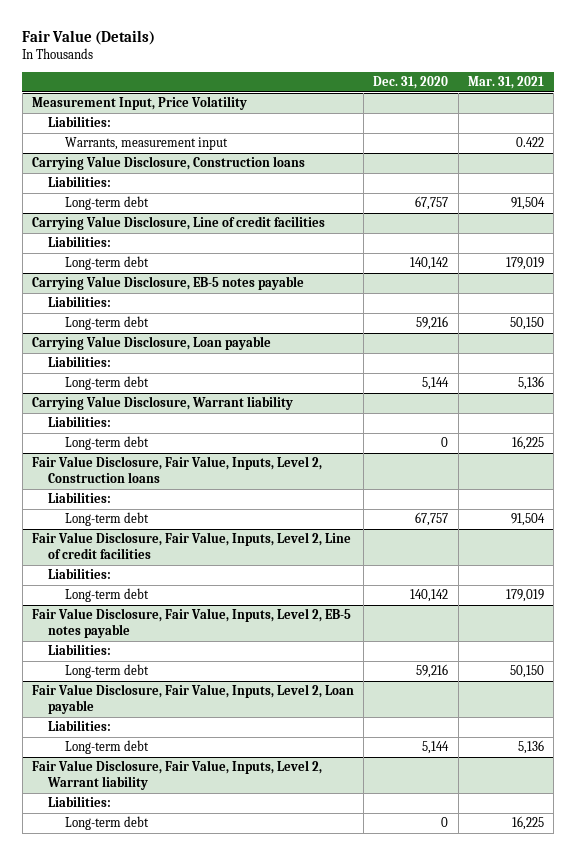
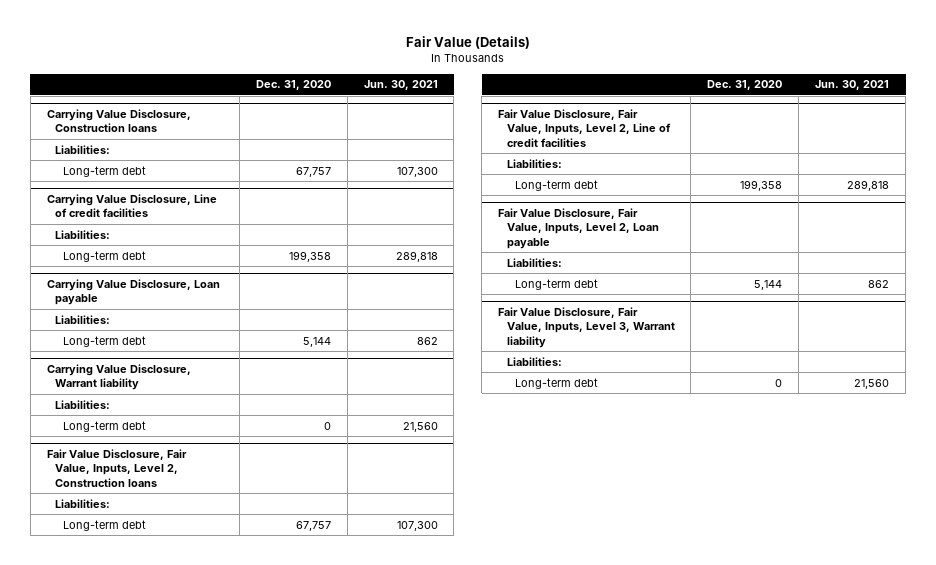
- | Dec. 31, 2020 | Mar. 31, 2021
+ | Dec. 31, 2020 | Jun. 30, 2021
- Measurement Input, Price Volatility
- Liabilities:
- Warrants, measurement input | | 0.422
@ Carrying Value Disclosure, Line of credit facilities
- Long-term debt | 140,142 | 179,019
- Carrying Value Disclosure, EB-5 notes payable
- Liabilities:
- Long-term debt | 59,216 | 50,150
@ Carrying Value Disclosure, Line of credit facilities
+ Long-term debt | 199,358 | 289,818
@ Fair Value Disclosure, Fair Value, Inputs, Level 2, Line of credit facilities
- Long-term debt | 140,142 | 179,019
- Fair Value Disclosure, Fair Value, Inputs, Level 2, EB-5 notes payable
- Liabilities:
- Long-term debt | 59,216 | 50,150
@ Fair Value Disclosure, Fair Value, Inputs, Level 2, Line of credit facilities
+ Long-term debt | 199,358 | 289,818
- Fair Value Disclosure, Fair Value, Inputs, Level 2, Warrant liability
+ Fair Value Disclosure, Fair Value, Inputs, Level 3, Warrant liability

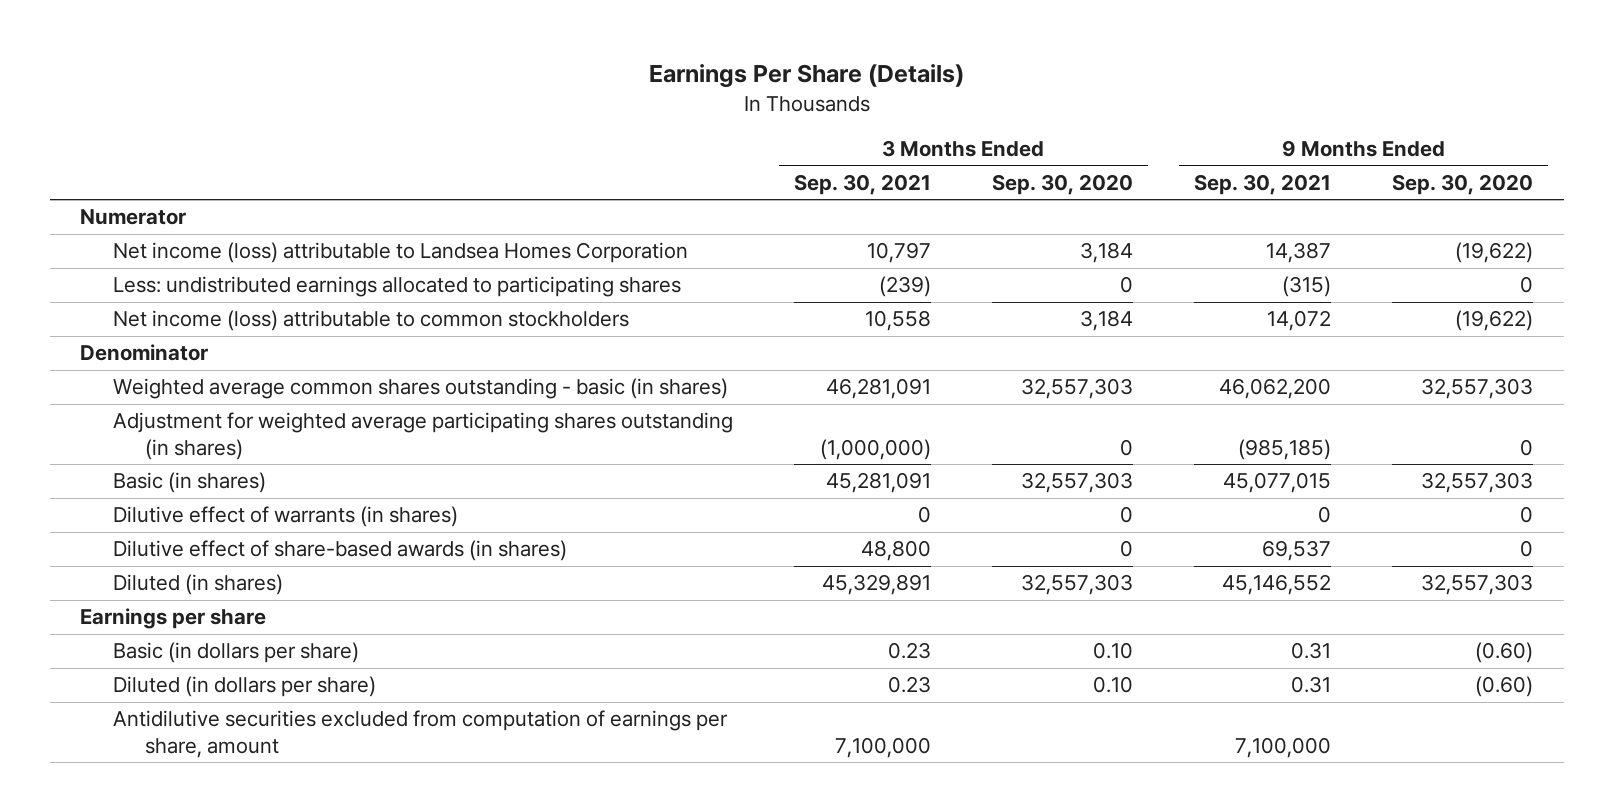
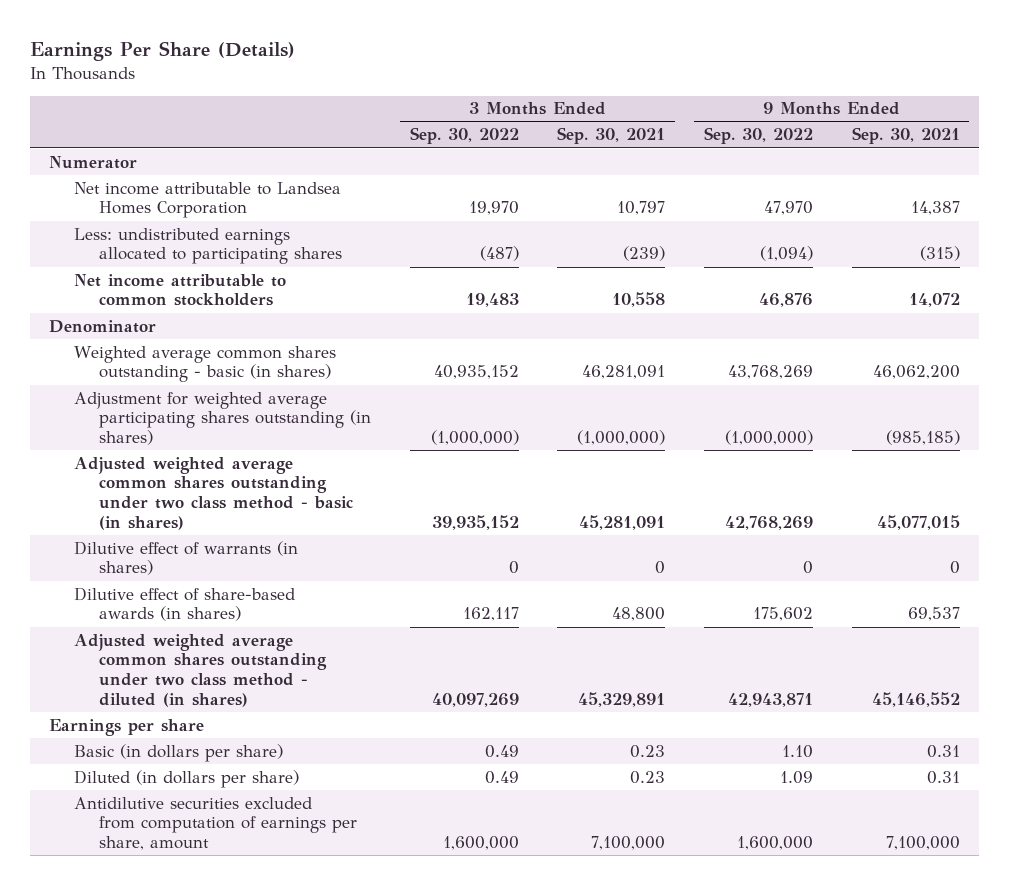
- | 3 Months Ended Sep. 30, 2021 | 3 Months Ended Sep. 30, 2020 | 9 Months Ended Sep. 30, 2021 | 9 Months Ended Sep. 30, 2020
+ | 3 Months Ended Sep. 30, 2022 | 3 Months Ended Sep. 30, 2021 | 9 Months Ended Sep. 30, 2022 | 9 Months Ended Sep. 30, 2021
- Net income (loss) attributable to Landsea Homes Corporation | 10,797 | 3,184 | 14,387 | (19,622)
+ Net income attributable to Landsea Homes Corporation | 19,970 | 10,797 | 47,970 | 14,387
- Net income (loss) attributable to common stockholders | 10,558 | 3,184 | 14,072 | (19,622)
+ Net income attributable to common stockholders | 19,483 | 10,558 | 46,876 | 14,072
- Basic (in shares) | 45,281,091 | 32,557,303 | 45,077,015 | 32,557,303
+ Adjusted weighted average common shares outstanding under two class method - basic (in shares) | 39,935,152 | 45,281,091 | 42,768,269 | 45,077,015
- Diluted (in shares) | 45,329,891 | 32,557,303 | 45,146,552 | 32,557,303
+ Adjusted weighted average common shares outstanding under two class method - diluted (in shares) | 40,097,269 | 45,329,891 | 42,943,871 | 45,146,552

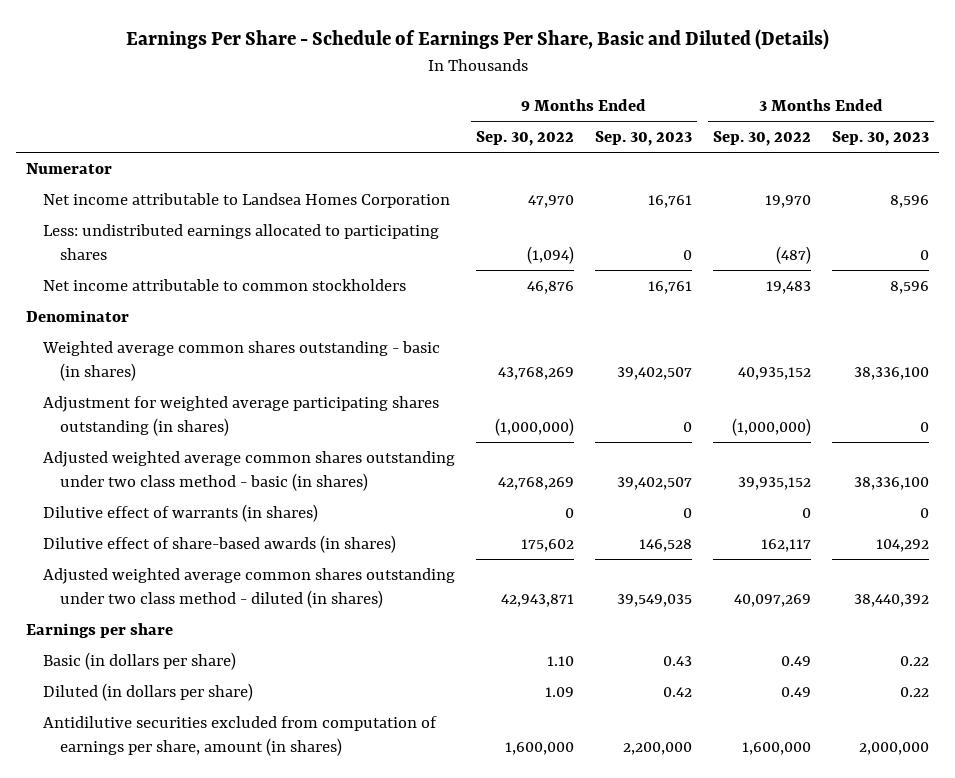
- Earnings Per Share (Details)
+ Earnings Per Share - Schedule of Earnings Per Share, Basic and Diluted (Details)
- | 3 Months Ended Sep. 30, 2022 | 3 Months Ended Sep. 30, 2021 | 9 Months Ended Sep. 30, 2022 | 9 Months Ended Sep. 30, 2021
+ | 9 Months Ended Sep. 30, 2022 | 9 Months Ended Sep. 30, 2023 | 3 Months Ended Sep. 30, 2022 | 3 Months Ended Sep. 30, 2023
- Antidilutive securities excluded from computation of earnings per share, amount | 1,600,000 | 7,100,000 | 1,600,000 | 7,100,000
+ Antidilutive securities excluded from computation of earnings per share, amount (in shares) | 1,600,000 | 2,200,000 | 1,600,000 | 2,000,000

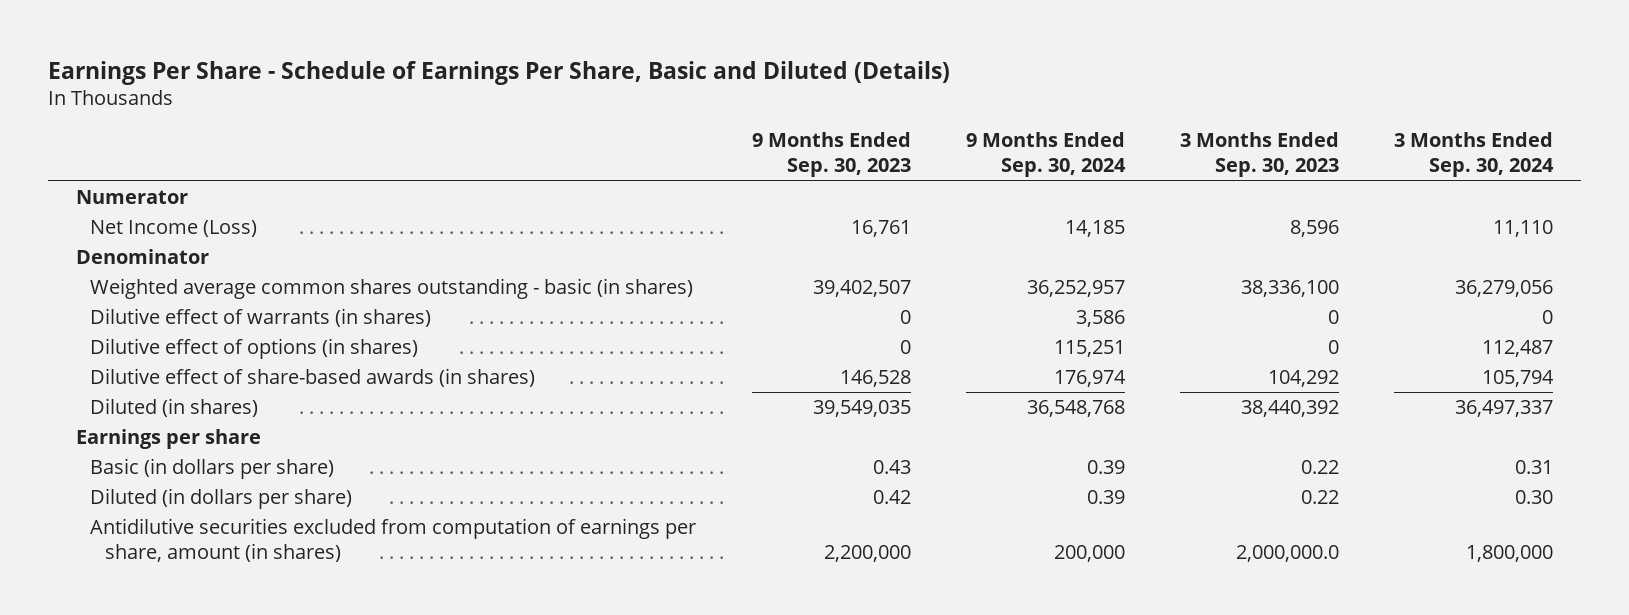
- | 9 Months Ended Sep. 30, 2022 | 9 Months Ended Sep. 30, 2023 | 3 Months Ended Sep. 30, 2022 | 3 Months Ended Sep. 30, 2023
+ | 9 Months Ended Sep. 30, 2023 | 9 Months Ended Sep. 30, 2024 | 3 Months Ended Sep. 30, 2023 | 3 Months Ended Sep. 30, 2024
- Net income attributable to Landsea Homes Corporation | 47,970 | 16,761 | 19,970 | 8,596
- Less: undistributed earnings allocated to participating shares | (1,094) | 0 | (487) | 0
- Net income attributable to common stockholders | 46,876 | 16,761 | 19,483 | 8,596
+ Net Income (Loss) | 16,761 | 14,185 | 8,596 | 11,110
- Adjustment for weighted average participating shares outstanding (in shares) | (1,000,000) | 0 | (1,000,000) | 0
- Adjusted weighted average common shares outstanding under two class method - basic (in shares) | 42,768,269 | 39,402,507 | 39,935,152 | 38,336,100
+ Dilutive effect of options (in shares) | 0 | 115,251 | 0 | 112,487
- Adjusted weighted average common shares outstanding under two class method - diluted (in shares) | 42,943,871 | 39,549,035 | 40,097,269 | 38,440,392
+ Diluted (in shares) | 39,549,035 | 36,548,768 | 38,440,392 | 36,497,337
- Antidilutive securities excluded from computation of earnings per share, amount (in shares) | 1,600,000 | 2,200,000 | 1,600,000 | 2,000,000
+ Antidilutive securities excluded from computation of earnings per share, amount (in shares) | 2,200,000 | 200,000 | 2,000,000.0 | 1,800,000

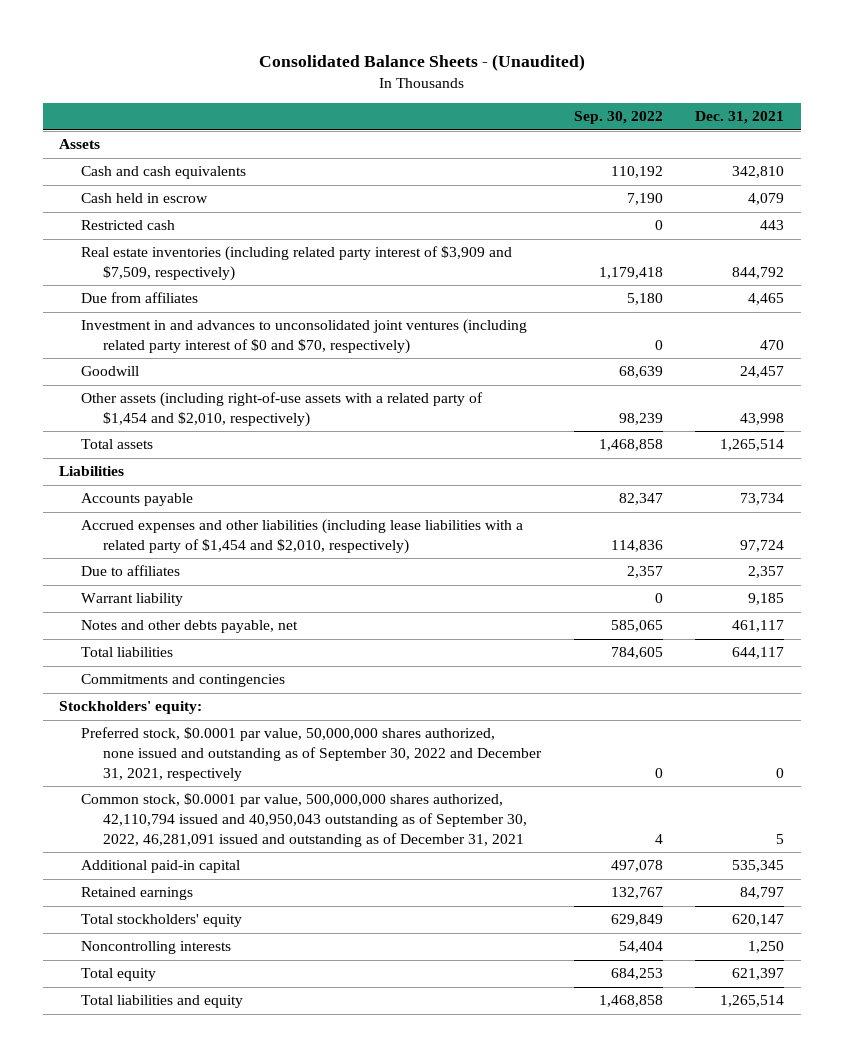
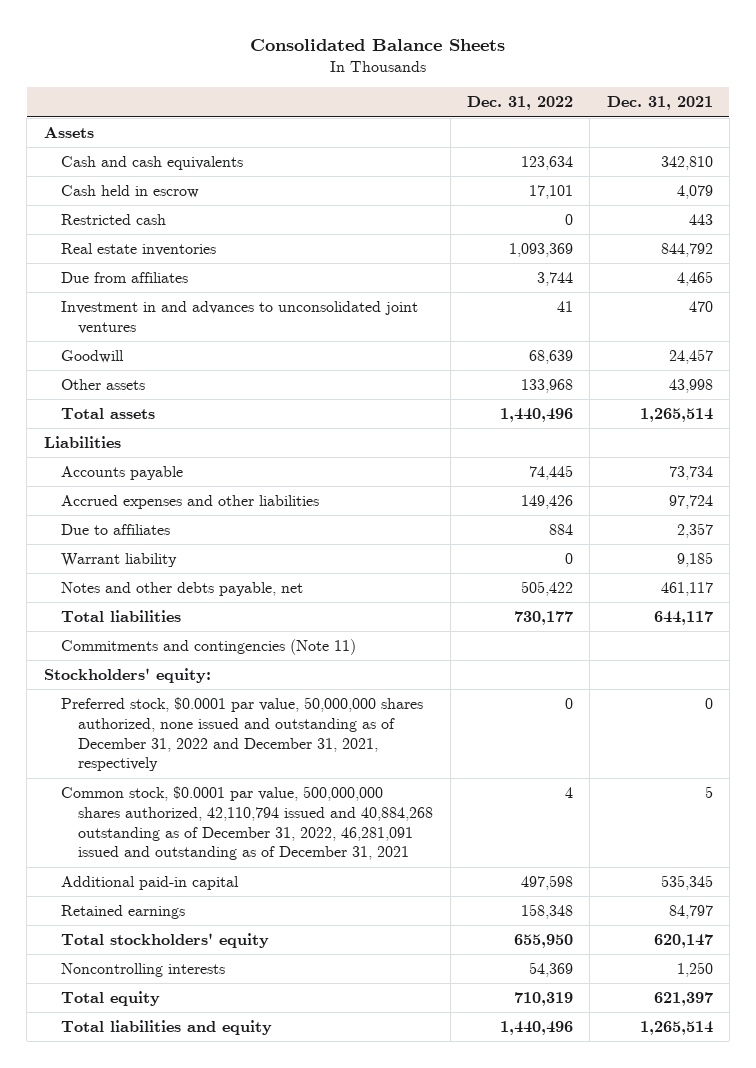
- Consolidated Balance Sheets - (Unaudited)
+ Consolidated Balance Sheets
- | Sep. 30, 2022 | Dec. 31, 2021
+ | Dec. 31, 2022 | Dec. 31, 2021
- Real estate inventories (including related party interest of $3,909 and $7,509, respectively) | 1,179,418 | 844,792
+ Real estate inventories | 1,093,369 | 844,792
- Investment in and advances to unconsolidated joint ventures (including related party interest of $0 and $70, respectively) | 0 | 470
+ Investment in and advances to unconsolidated joint ventures | 41 | 470
- Other assets (including right-of-use assets with a related party of $1,454 and $2,010, respectively) | 98,239 | 43,998
+ Other assets | 133,968 | 43,998
- Accrued expenses and other liabilities (including lease liabilities with a related party of $1,454 and $2,010, respectively) | 114,836 | 97,724
+ Accrued expenses and other liabilities | 149,426 | 97,724
- Commitments and contingencies
+ Commitments and contingencies (Note 11)
- Preferred stock, $0.0001 par value, 50,000,000 shares authorized, none issued and outstanding as of September 30, 2022 and December 31, 2021, respectively | 0 | 0
- Common stock, $0.0001 par value, 500,000,000 shares authorized, 42,110,794 issued and 40,950,043 outstanding as of September 30, 2022, 46,281,091 issued and outstanding as of December 31, 2021 | 4 | 5
+ Preferred stock, $0.0001 par value, 50,000,000 shares authorized, none issued and outstanding as of December 31, 2022 and December 31, 2021, respectively | 0 | 0
+ Common stock, $0.0001 par value, 500,000,000 shares authorized, 42,110,794 issued and 40,884,268 outstanding as of December 31, 2022, 46,281,091 issued and outstanding as of December 31, 2021 | 4 | 5

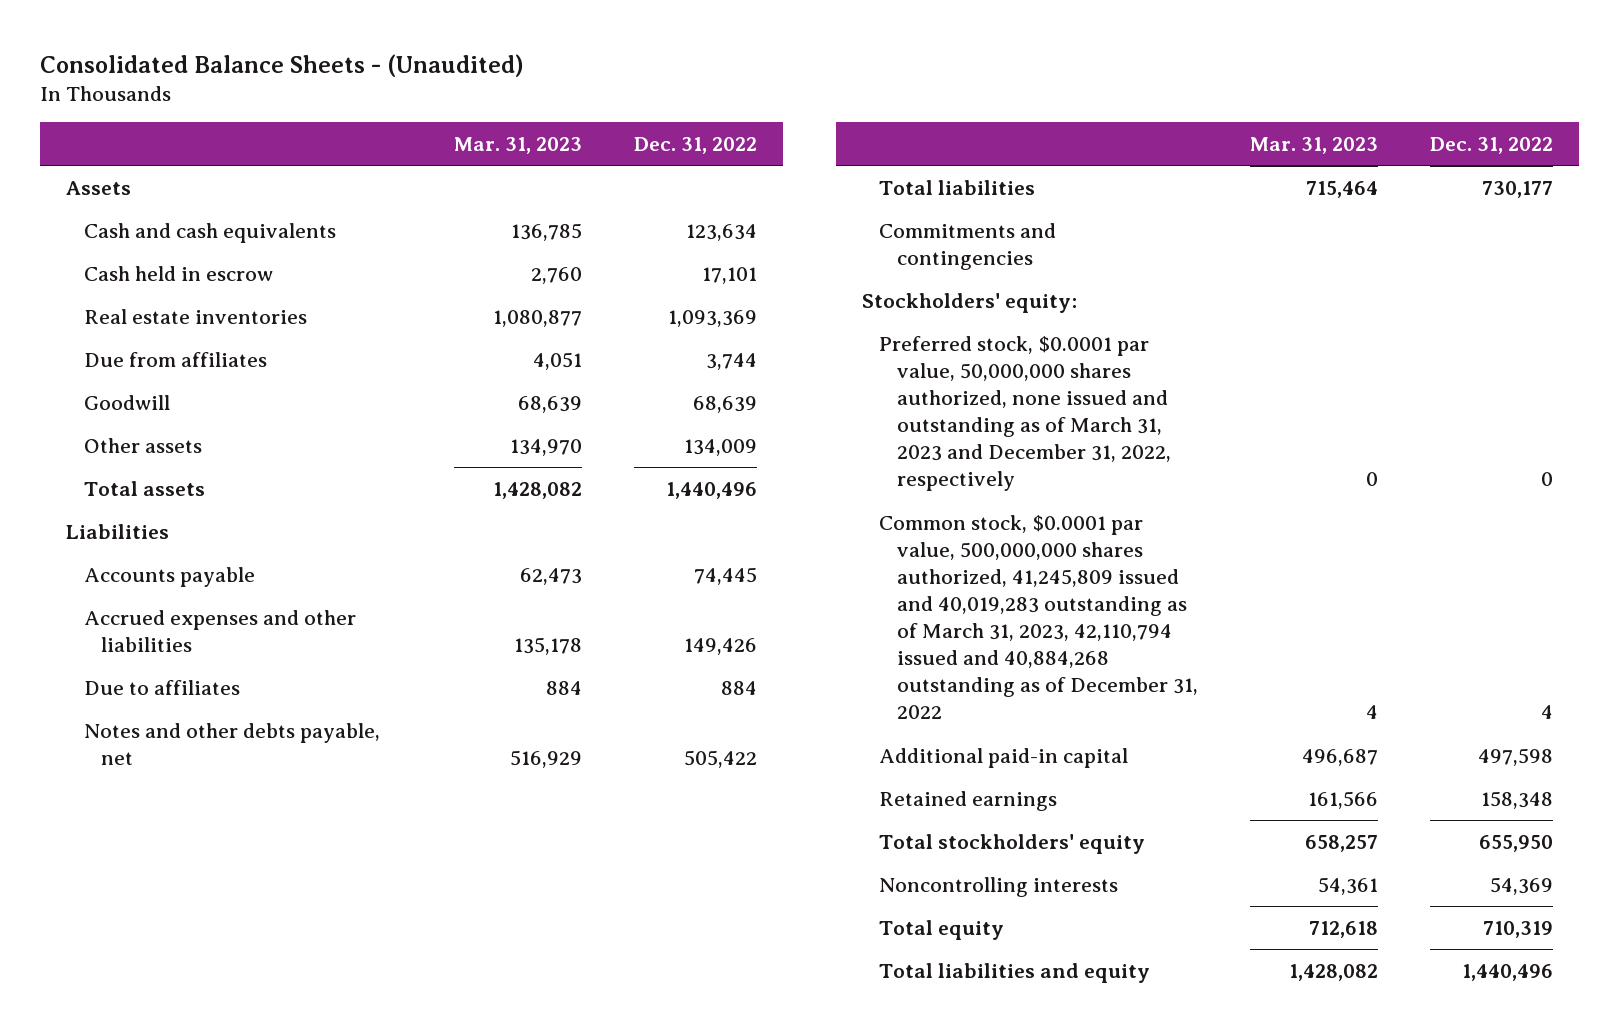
- Consolidated Balance Sheets
+ Consolidated Balance Sheets - (Unaudited)
- | Dec. 31, 2022 | Dec. 31, 2021
+ | Mar. 31, 2023 | Dec. 31, 2022
- Restricted cash | 0 | 443
- Investment in and advances to unconsolidated joint ventures | 41 | 470
- Other assets | 133,968 | 43,998
+ Other assets | 134,970 | 134,009
- Warrant liability | 0 | 9,185
- Commitments and contingencies (Note 11)
+ Commitments and contingencies
- Preferred stock, $0.0001 par value, 50,000,000 shares authorized, none issued and outstanding as of December 31, 2022 and December 31, 2021, respectively | 0 | 0
- Common stock, $0.0001 par value, 500,000,000 shares authorized, 42,110,794 issued and 40,884,268 outstanding as of December 31, 2022, 46,281,091 issued and outstanding as of December 31, 2021 | 4 | 5
+ Preferred stock, $0.0001 par value, 50,000,000 shares authorized, none issued and outstanding as of March 31, 2023 and December 31, 2022, respectively | 0 | 0
+ Common stock, $0.0001 par value, 500,000,000 shares authorized, 41,245,809 issued and 40,019,283 outstanding as of March 31, 2023, 42,110,794 issued and 40,884,268 outstanding as of December 31, 2022 | 4 | 4

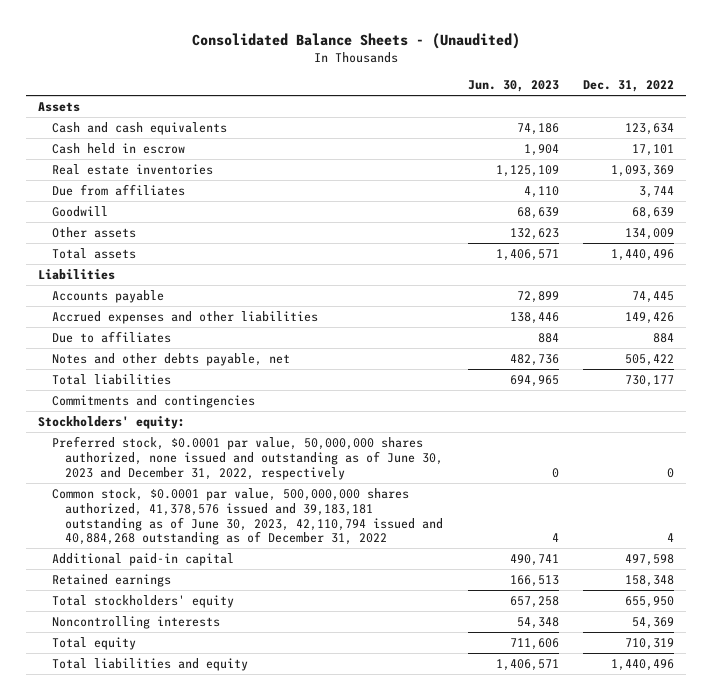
- | Mar. 31, 2023 | Dec. 31, 2022
+ | Jun. 30, 2023 | Dec. 31, 2022
- Preferred stock, $0.0001 par value, 50,000,000 shares authorized, none issued and outstanding as of March 31, 2023 and December 31, 2022, respectively | 0 | 0
- Common stock, $0.0001 par value, 500,000,000 shares authorized, 41,245,809 issued and 40,019,283 outstanding as of March 31, 2023, 42,110,794 issued and 40,884,268 outstanding as of December 31, 2022 | 4 | 4
+ Preferred stock, $0.0001 par value, 50,000,000 shares authorized, none issued and outstanding as of June 30, 2023 and December 31, 2022, respectively | 0 | 0
+ Common stock, $0.0001 par value, 500,000,000 shares authorized, 41,378,576 issued and 39,183,181 outstanding as of June 30, 2023, 42,110,794 issued and 40,884,268 outstanding as of December 31, 2022 | 4 | 4

